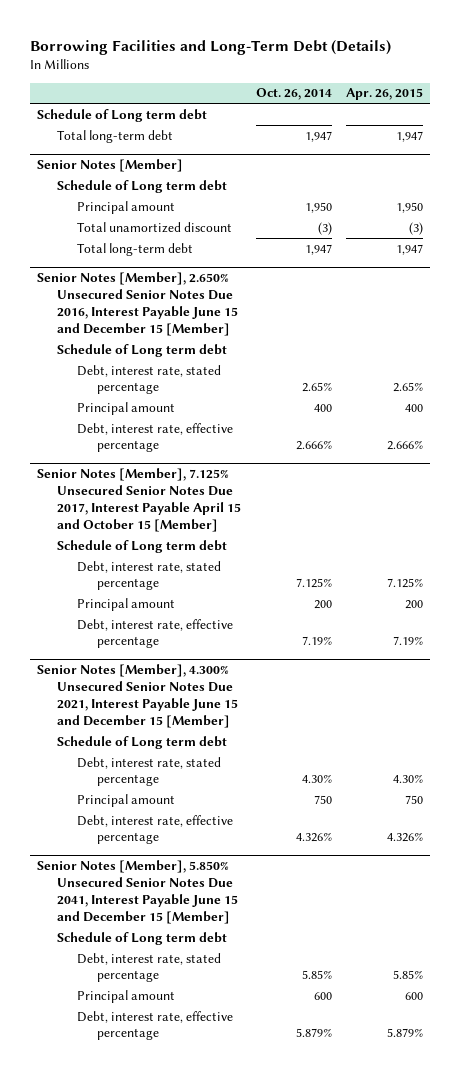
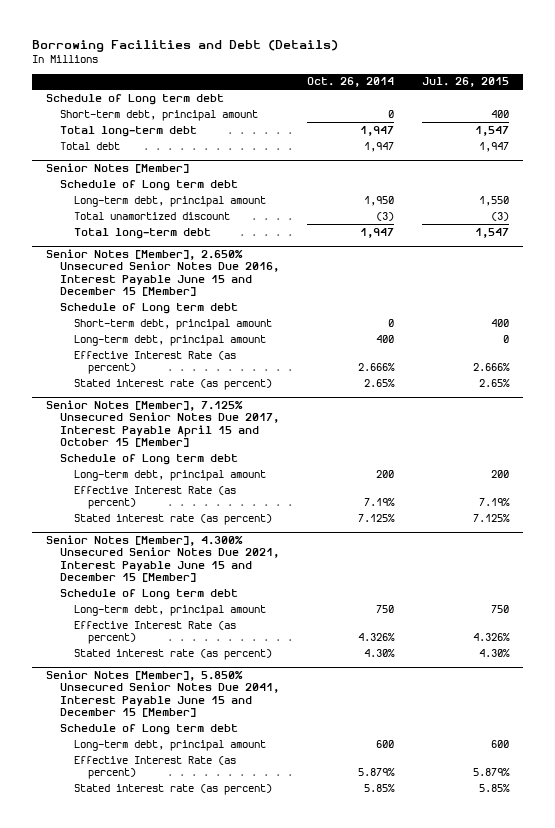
- Borrowing Facilities and Long-Term Debt (Details)
+ Borrowing Facilities and Debt (Details)
- | Oct. 26, 2014 | Apr. 26, 2015
+ | Oct. 26, 2014 | Jul. 26, 2015
+ Short-term debt, principal amount | 0 | 400
+ Total debt | 1,947 | 1,947
@ Senior Notes [Member]
- Principal amount | 1,950 | 1,950
+ Long-term debt, principal amount | 1,950 | 1,550
@ Senior Notes [Member], 2.650% Unsecured Senior Notes Due 2016, Interest Payable June 15 and December 15 [Member]
- Debt, interest rate, stated percentage | 2.65% | 2.65%
- Principal amount | 400 | 400
- Debt, interest rate, effective percentage | 2.666% | 2.666%
+ Short-term debt, principal amount | 0 | 400
+ Long-term debt, principal amount | 400 | 0
+ Effective Interest Rate (as percent) | 2.666% | 2.666%
+ Stated interest rate (as percent) | 2.65% | 2.65%
@ Senior Notes [Member], 7.125% Unsecured Senior Notes Due 2017, Interest Payable April 15 and October 15 [Member]
- Debt, interest rate, stated percentage | 7.125% | 7.125%
- Principal amount | 200 | 200
- Debt, interest rate, effective percentage | 7.19% | 7.19%
+ Long-term debt, principal amount | 200 | 200
+ Effective Interest Rate (as percent) | 7.19% | 7.19%
+ Stated interest rate (as percent) | 7.125% | 7.125%
@ Senior Notes [Member], 4.300% Unsecured Senior Notes Due 2021, Interest Payable June 15 and December 15 [Member]
- Debt, interest rate, stated percentage | 4.30% | 4.30%
- Principal amount | 750 | 750
- Debt, interest rate, effective percentage | 4.326% | 4.326%
+ Long-term debt, principal amount | 750 | 750
+ Effective Interest Rate (as percent) | 4.326% | 4.326%
+ Stated interest rate (as percent) | 4.30% | 4.30%
@ Senior Notes [Member], 5.850% Unsecured Senior Notes Due 2041, Interest Payable June 15 and December 15 [Member]
- Debt, interest rate, stated percentage | 5.85% | 5.85%
- Principal amount | 600 | 600
- Debt, interest rate, effective percentage | 5.879% | 5.879%
+ Long-term debt, principal amount | 600 | 600
+ Effective Interest Rate (as percent) | 5.879% | 5.879%
+ Stated interest rate (as percent) | 5.85% | 5.85%

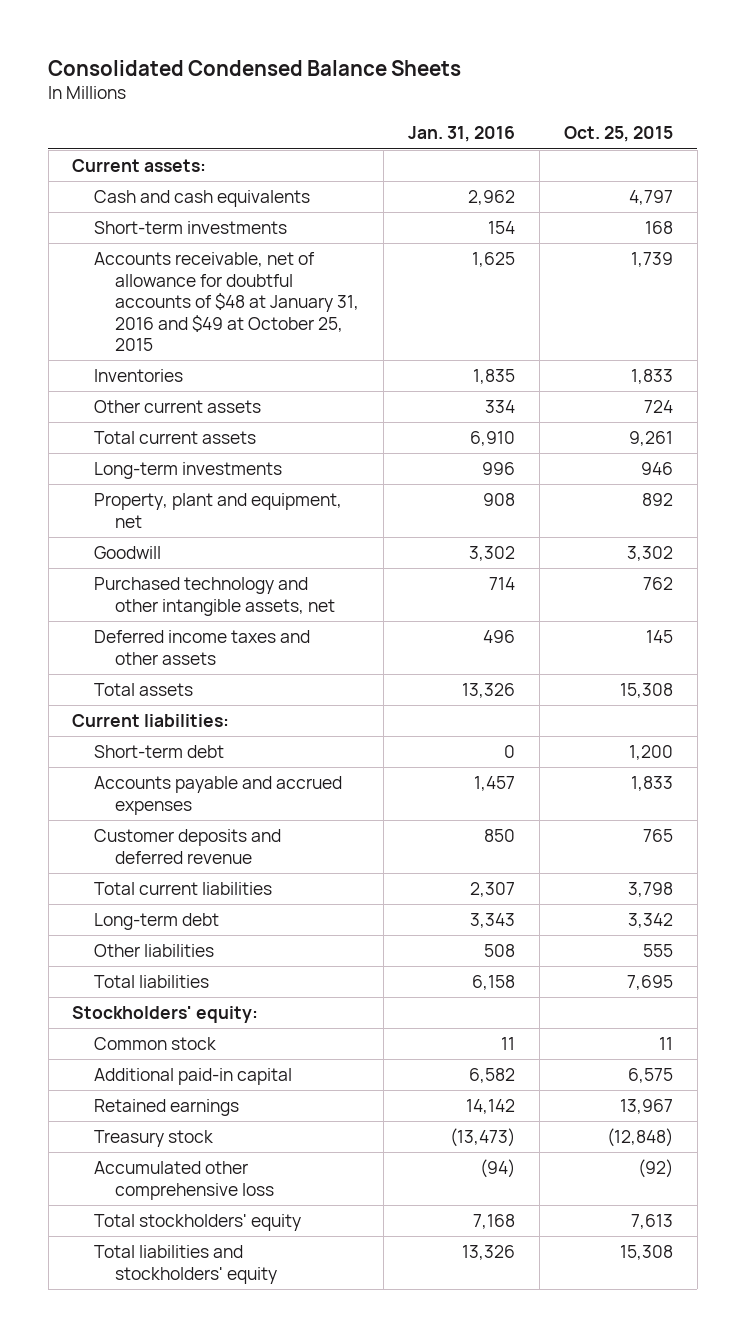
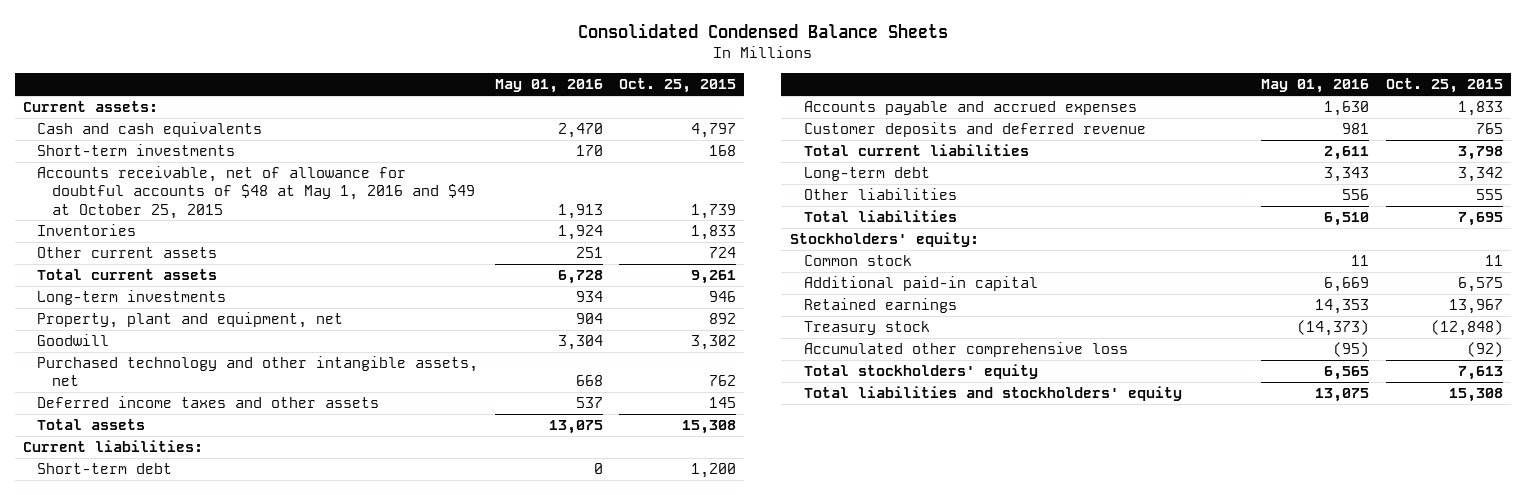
- | Jan. 31, 2016 | Oct. 25, 2015
+ | May 01, 2016 | Oct. 25, 2015
- Accounts receivable, net of allowance for doubtful accounts of $48 at January 31, 2016 and $49 at October 25, 2015 | 1,625 | 1,739
+ Accounts receivable, net of allowance for doubtful accounts of $48 at May 1, 2016 and $49 at October 25, 2015 | 1,913 | 1,739

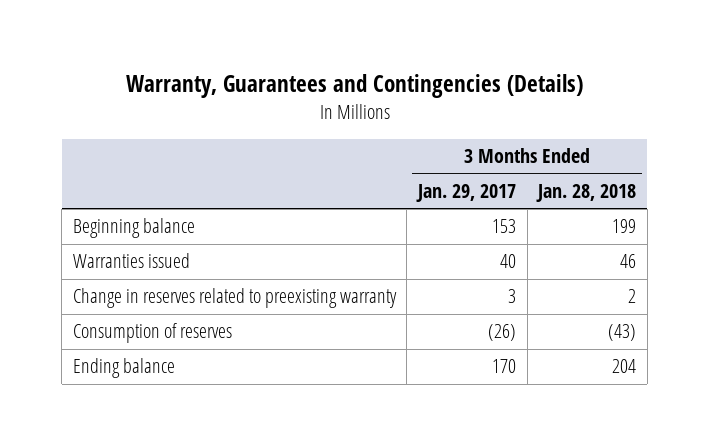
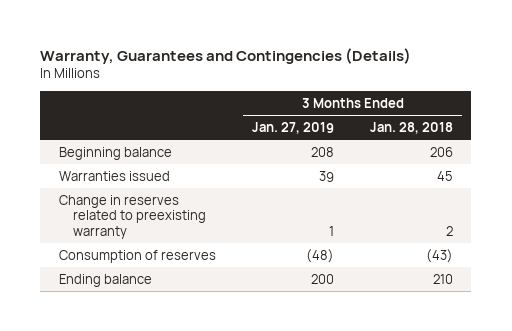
- | 3 Months Ended Jan. 29, 2017 | 3 Months Ended Jan. 28, 2018
+ | 3 Months Ended Jan. 27, 2019 | 3 Months Ended Jan. 28, 2018
- Beginning balance | 153 | 199
- Warranties issued | 40 | 46
+ Beginning balance | 208 | 206
+ Warranties issued | 39 | 45
- Ending balance | 170 | 204
+ Ending balance | 200 | 210

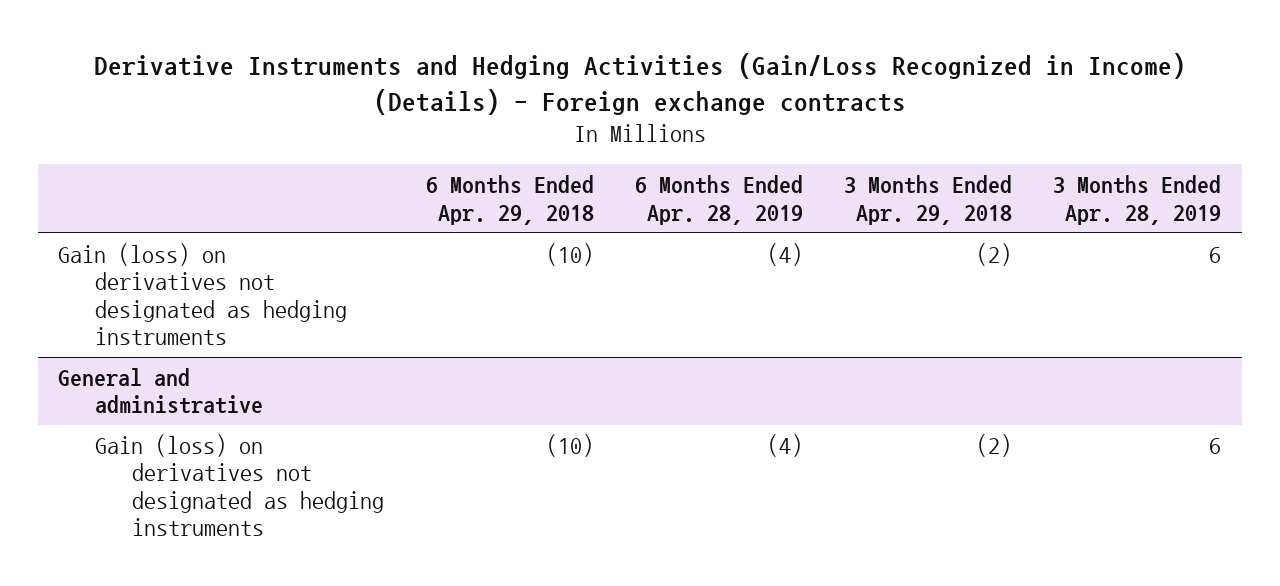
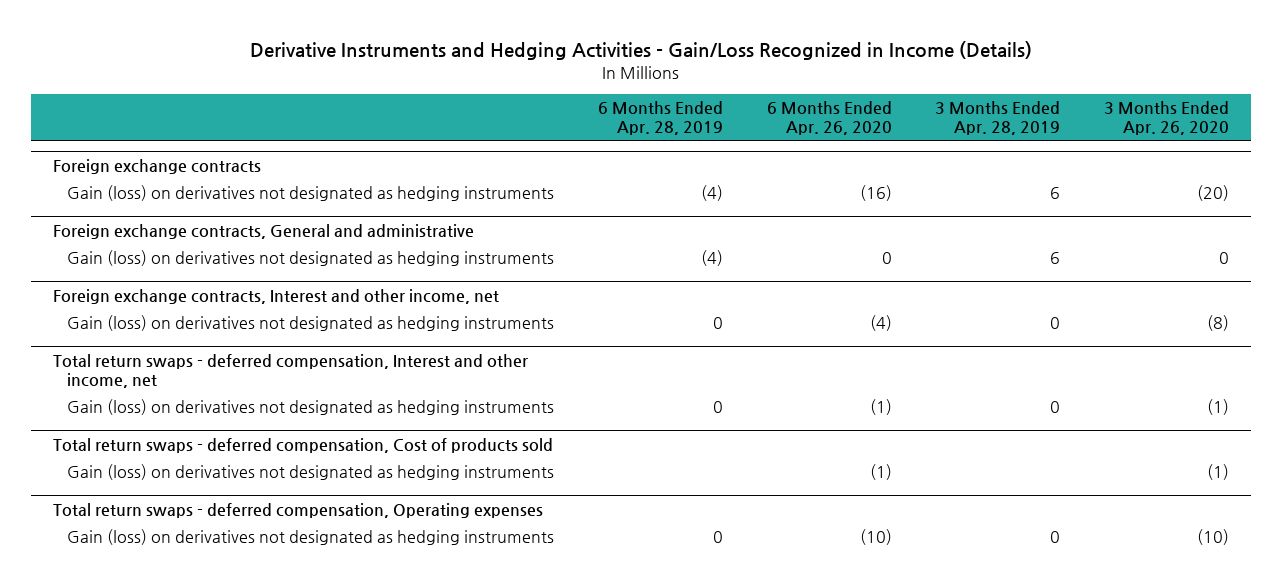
- Derivative Instruments and Hedging Activities (Gain/Loss Recognized in Income) (Details) - Foreign exchange contracts
+ Derivative Instruments and Hedging Activities - Gain/Loss Recognized in Income (Details)
- | 6 Months Ended Apr. 29, 2018 | 6 Months Ended Apr. 28, 2019 | 3 Months Ended Apr. 29, 2018 | 3 Months Ended Apr. 28, 2019
+ | 6 Months Ended Apr. 28, 2019 | 6 Months Ended Apr. 26, 2020 | 3 Months Ended Apr. 28, 2019 | 3 Months Ended Apr. 26, 2020
+ Foreign exchange contracts
- General and administrative
+ Foreign exchange contracts, General and administrative
+ Foreign exchange contracts, Interest and other income, net
+ Gain (loss) on derivatives not designated as hedging instruments | 0 | (4) | 0 | (8)
+ Total return swaps - deferred compensation, Interest and other income, net
+ Gain (loss) on derivatives not designated as hedging instruments | 0 | (1) | 0 | (1)
+ Total return swaps - deferred compensation, Cost of products sold
+ Gain (loss) on derivatives not designated as hedging instruments | | (1) | | (1)
+ Total return swaps - deferred compensation, Operating expenses
+ Gain (loss) on derivatives not designated as hedging instruments | 0 | (10) | 0 | (10)

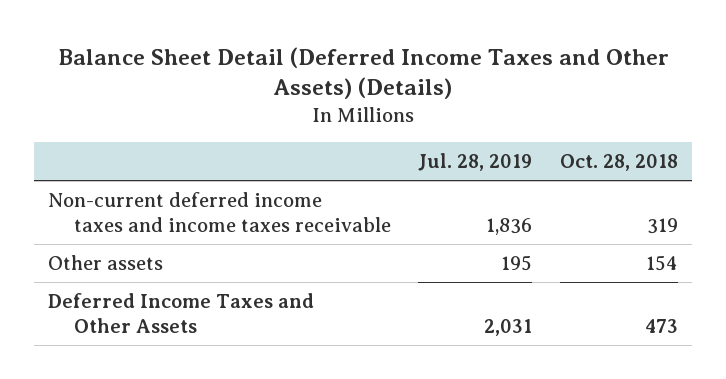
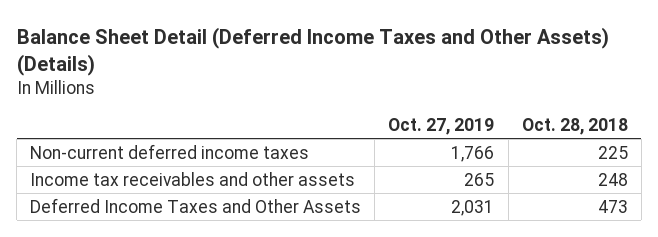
- | Jul. 28, 2019 | Oct. 28, 2018
+ | Oct. 27, 2019 | Oct. 28, 2018
- Non-current deferred income taxes and income taxes receivable | 1,836 | 319
- Other assets | 195 | 154
+ Non-current deferred income taxes | 1,766 | 225
+ Income tax receivables and other assets | 265 | 248

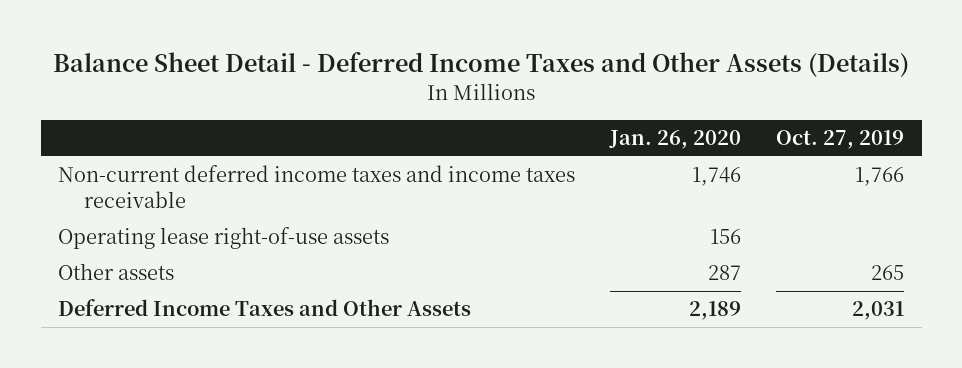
- Balance Sheet Detail (Deferred Income Taxes and Other Assets) (Details)
+ Balance Sheet Detail - Deferred Income Taxes and Other Assets (Details)
- | Oct. 27, 2019 | Oct. 28, 2018
+ | Jan. 26, 2020 | Oct. 27, 2019
- Non-current deferred income taxes | 1,766 | 225
- Income tax receivables and other assets | 265 | 248
+ Non-current deferred income taxes and income taxes receivable | 1,746 | 1,766
+ Operating lease right-of-use assets | 156 |
+ Other assets | 287 | 265

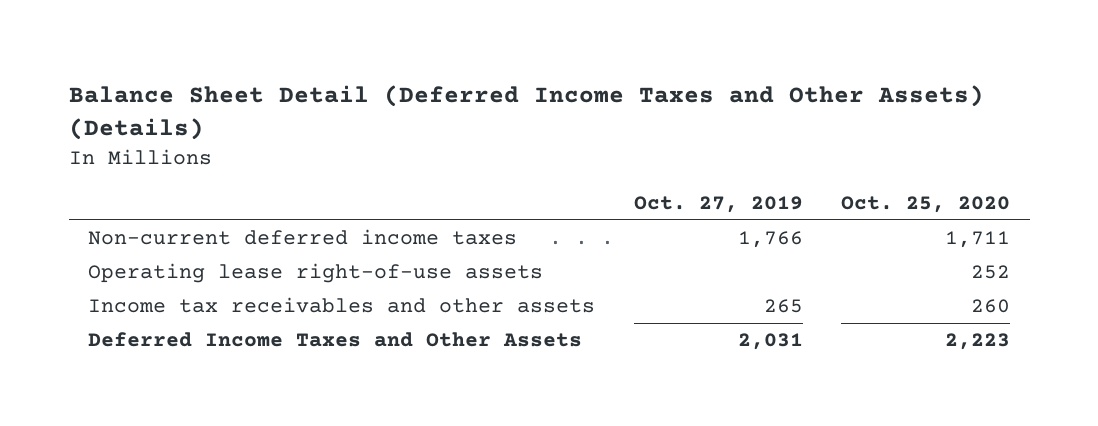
- Balance Sheet Detail - Deferred Income Taxes and Other Assets (Details)
+ Balance Sheet Detail (Deferred Income Taxes and Other Assets) (Details)
- | Jan. 26, 2020 | Oct. 27, 2019
+ | Oct. 27, 2019 | Oct. 25, 2020
- Non-current deferred income taxes and income taxes receivable | 1,746 | 1,766
+ Non-current deferred income taxes | 1,766 | 1,711
- Other assets | 287 | 265
+ Income tax receivables and other assets | 265 | 260

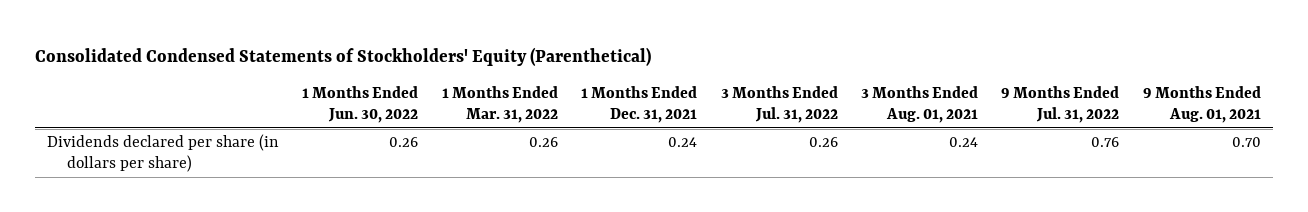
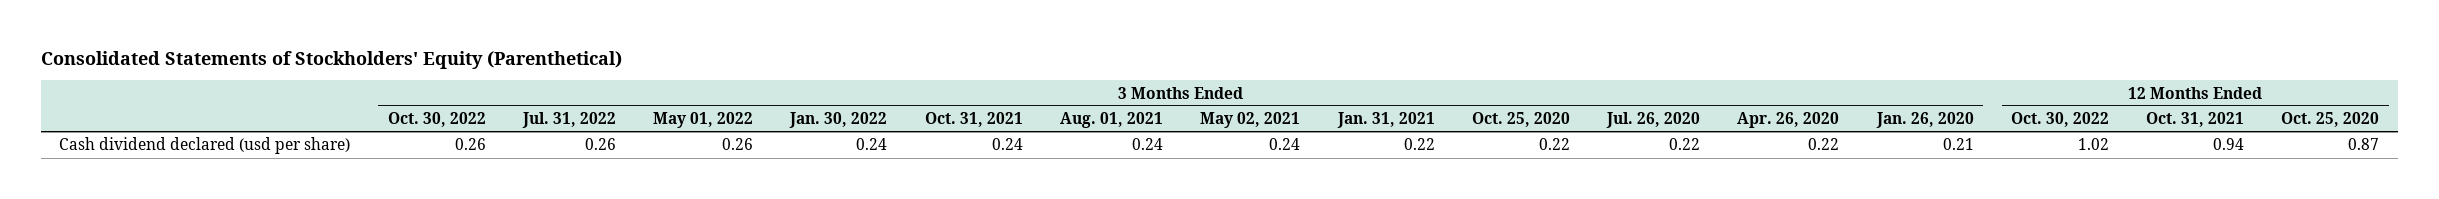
- Consolidated Condensed Statements of Stockholders' Equity (Parenthetical)
+ Consolidated Statements of Stockholders' Equity (Parenthetical)
- | 1 Months Ended Jun. 30, 2022 | 1 Months Ended Mar. 31, 2022 | 1 Months Ended Dec. 31, 2021 | 3 Months Ended Jul. 31, 2022 | 3 Months Ended Aug. 01, 2021 | 9 Months Ended Jul. 31, 2022 | 9 Months Ended Aug. 01, 2021
+ | 3 Months Ended Oct. 30, 2022 | 3 Months Ended Jul. 31, 2022 | 3 Months Ended May 01, 2022 | 3 Months Ended Jan. 30, 2022 | 3 Months Ended Oct. 31, 2021 | 3 Months Ended Aug. 01, 2021 | 3 Months Ended May 02, 2021 | 3 Months Ended Jan. 31, 2021 | 3 Months Ended Oct. 25, 2020 | 3 Months Ended Jul. 26, 2020 | 3 Months Ended Apr. 26, 2020 | 3 Months Ended Jan. 26, 2020 | 12 Months Ended Oct. 30, 2022 | 12 Months Ended Oct. 31, 2021 | 12 Months Ended Oct. 25, 2020
- Dividends declared per share (in dollars per share) | 0.26 | 0.26 | 0.24 | 0.26 | 0.24 | 0.76 | 0.70
+ Cash dividend declared (usd per share) | 0.26 | 0.26 | 0.26 | 0.24 | 0.24 | 0.24 | 0.24 | 0.22 | 0.22 | 0.22 | 0.22 | 0.21 | 1.02 | 0.94 | 0.87

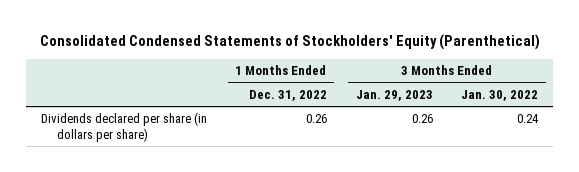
- Consolidated Statements of Stockholders' Equity (Parenthetical)
+ Consolidated Condensed Statements of Stockholders' Equity (Parenthetical)
- | 3 Months Ended Oct. 30, 2022 | 3 Months Ended Jul. 31, 2022 | 3 Months Ended May 01, 2022 | 3 Months Ended Jan. 30, 2022 | 3 Months Ended Oct. 31, 2021 | 3 Months Ended Aug. 01, 2021 | 3 Months Ended May 02, 2021 | 3 Months Ended Jan. 31, 2021 | 3 Months Ended Oct. 25, 2020 | 3 Months Ended Jul. 26, 2020 | 3 Months Ended Apr. 26, 2020 | 3 Months Ended Jan. 26, 2020 | 12 Months Ended Oct. 30, 2022 | 12 Months Ended Oct. 31, 2021 | 12 Months Ended Oct. 25, 2020
+ | 1 Months Ended Dec. 31, 2022 | 3 Months Ended Jan. 29, 2023 | 3 Months Ended Jan. 30, 2022
- Cash dividend declared (usd per share) | 0.26 | 0.26 | 0.26 | 0.24 | 0.24 | 0.24 | 0.24 | 0.22 | 0.22 | 0.22 | 0.22 | 0.21 | 1.02 | 0.94 | 0.87
+ Dividends declared per share (in dollars per share) | 0.26 | 0.26 | 0.24

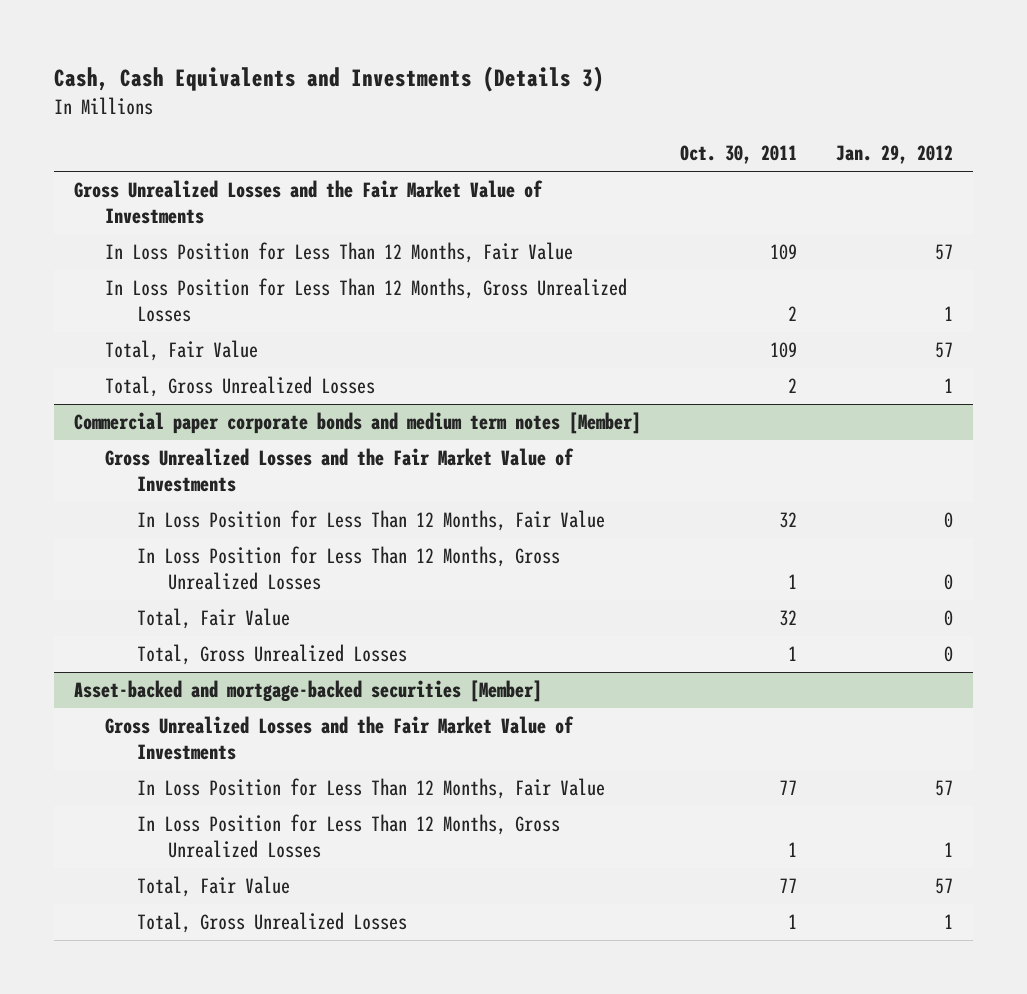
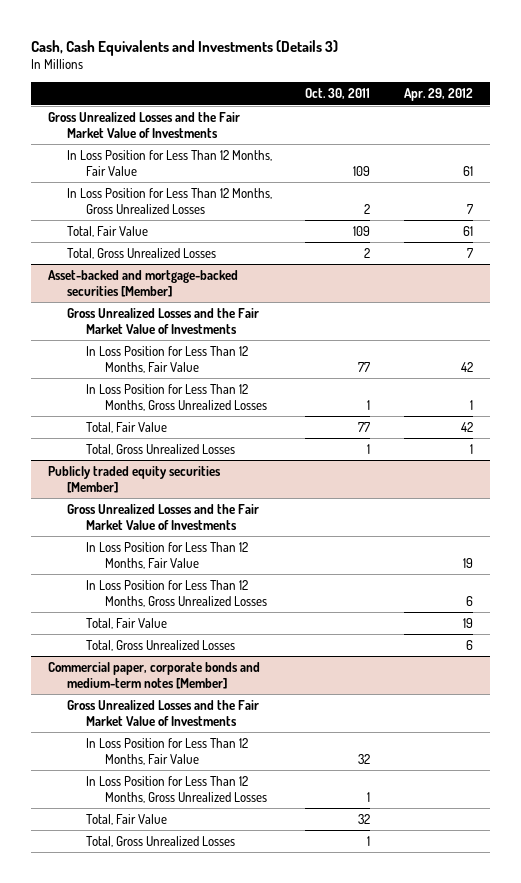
- | Oct. 30, 2011 | Jan. 29, 2012
+ | Oct. 30, 2011 | Apr. 29, 2012
- Commercial paper corporate bonds and medium term notes [Member]
- Gross Unrealized Losses and the Fair Market Value of Investments
- In Loss Position for Less Than 12 Months, Fair Value | 32 | 0
- In Loss Position for Less Than 12 Months, Gross Unrealized Losses | 1 | 0
- Total, Fair Value | 32 | 0
- Total, Gross Unrealized Losses | 1 | 0
+ Publicly traded equity securities [Member]
+ Gross Unrealized Losses and the Fair Market Value of Investments
+ In Loss Position for Less Than 12 Months, Fair Value | | 19
+ In Loss Position for Less Than 12 Months, Gross Unrealized Losses | | 6
+ Total, Fair Value | | 19
+ Total, Gross Unrealized Losses | | 6
+ Commercial paper, corporate bonds and medium-term notes [Member]
+ Gross Unrealized Losses and the Fair Market Value of Investments
+ In Loss Position for Less Than 12 Months, Fair Value | 32 |
+ In Loss Position for Less Than 12 Months, Gross Unrealized Losses | 1 |
+ Total, Fair Value | 32 |
+ Total, Gross Unrealized Losses | 1 |

